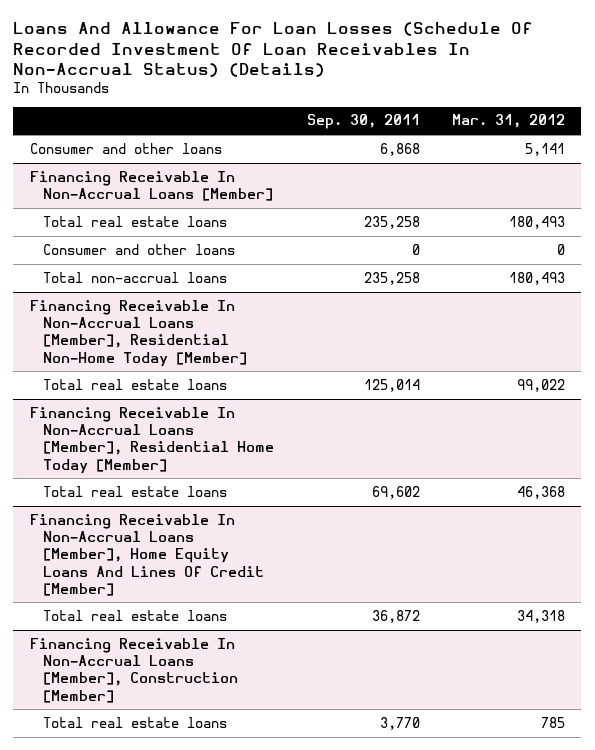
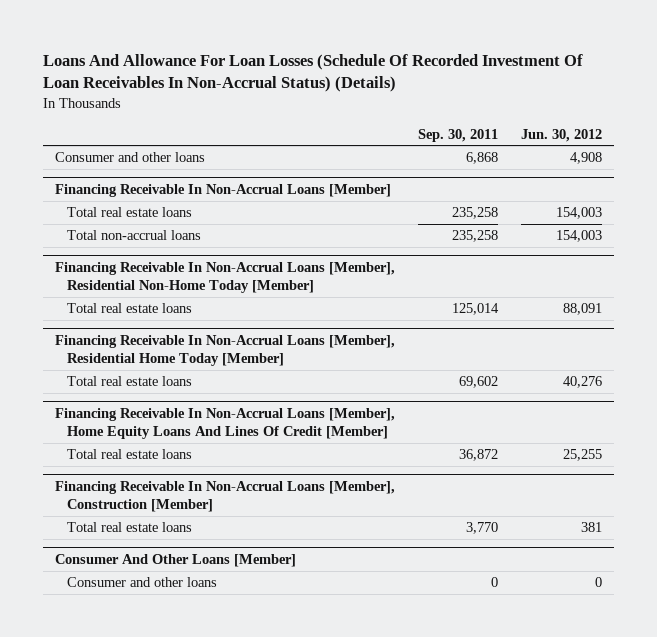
- | Sep. 30, 2011 | Mar. 31, 2012
+ | Sep. 30, 2011 | Jun. 30, 2012
@ Financing Receivable In Non-Accrual Loans [Member]
- Consumer and other loans | 0 | 0
+ Consumer And Other Loans [Member]
+ Consumer and other loans | 0 | 0

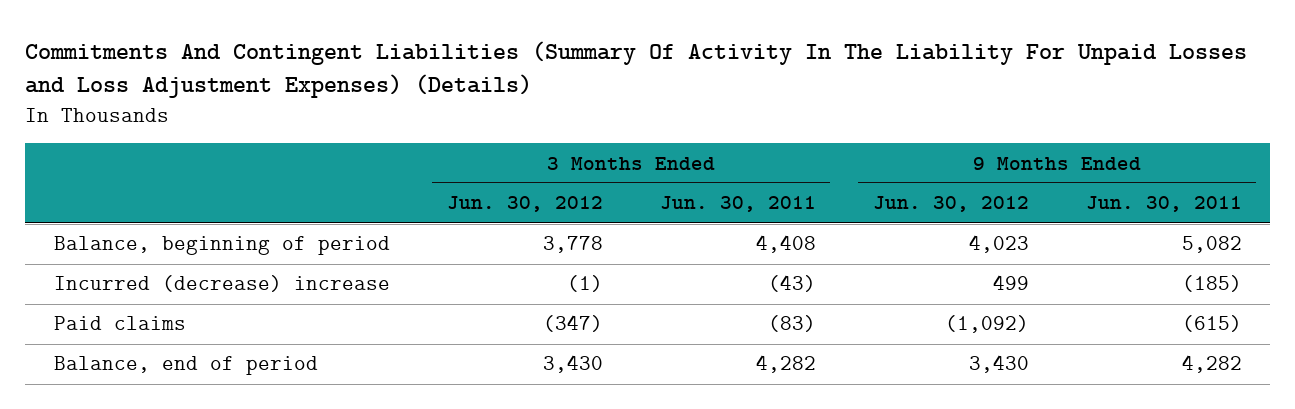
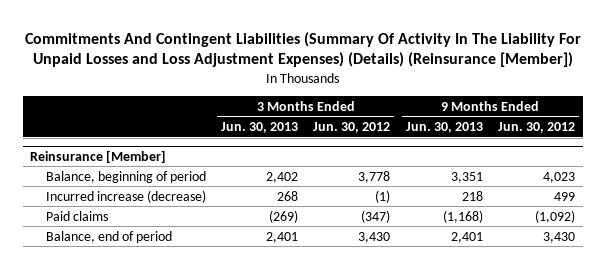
- Commitments And Contingent Liabilities (Summary Of Activity In The Liability For Unpaid Losses and Loss Adjustment Expenses) (Details)
+ Commitments And Contingent Liabilities (Summary Of Activity In The Liability For Unpaid Losses and Loss Adjustment Expenses) (Details) (Reinsurance [Member])
- | 3 Months Ended Jun. 30, 2012 | 3 Months Ended Jun. 30, 2011 | 9 Months Ended Jun. 30, 2012 | 9 Months Ended Jun. 30, 2011
+ | 3 Months Ended Jun. 30, 2013 | 3 Months Ended Jun. 30, 2012 | 9 Months Ended Jun. 30, 2013 | 9 Months Ended Jun. 30, 2012
+ Reinsurance [Member]
- Incurred (decrease) increase | (1) | (43) | 499 | (185)
+ Incurred increase (decrease) | 268 | (1) | 218 | 499

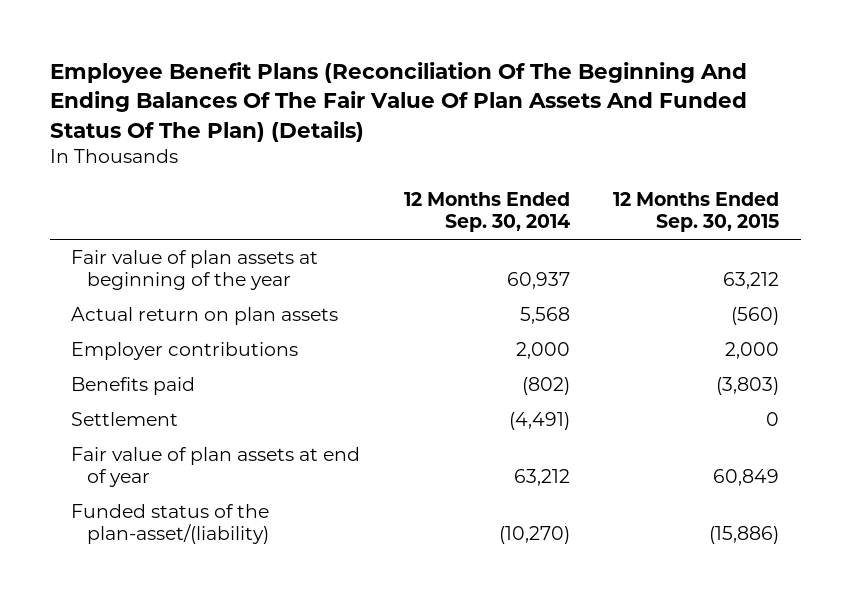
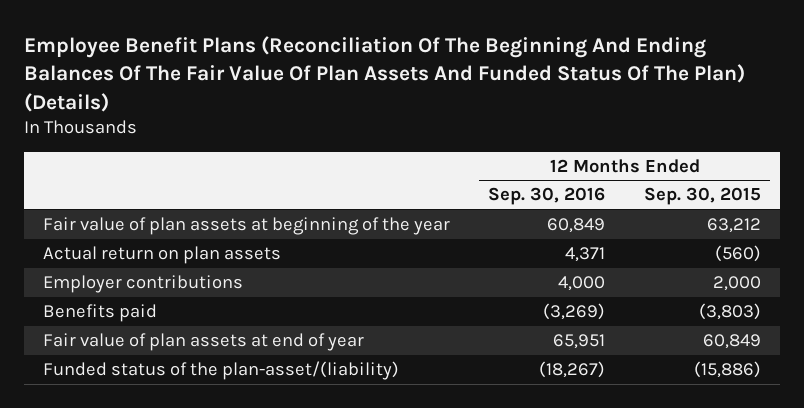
- | 12 Months Ended Sep. 30, 2014 | 12 Months Ended Sep. 30, 2015
+ | 12 Months Ended Sep. 30, 2016 | 12 Months Ended Sep. 30, 2015
- Settlement | (4,491) | 0

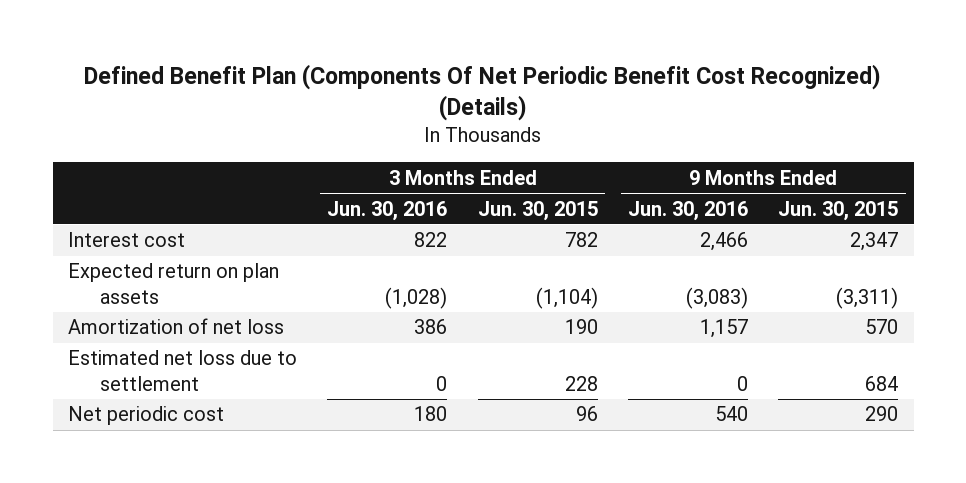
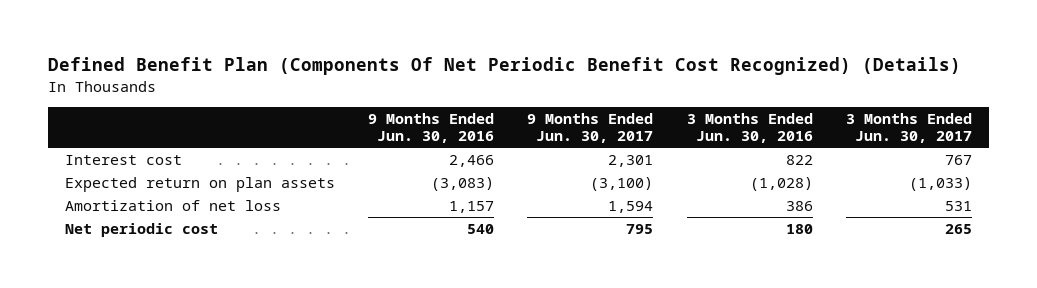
- | 3 Months Ended Jun. 30, 2016 | 3 Months Ended Jun. 30, 2015 | 9 Months Ended Jun. 30, 2016 | 9 Months Ended Jun. 30, 2015
+ | 9 Months Ended Jun. 30, 2016 | 9 Months Ended Jun. 30, 2017 | 3 Months Ended Jun. 30, 2016 | 3 Months Ended Jun. 30, 2017
- Estimated net loss due to settlement | 0 | 228 | 0 | 684

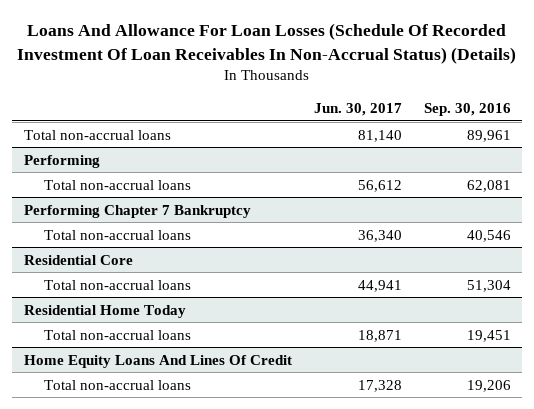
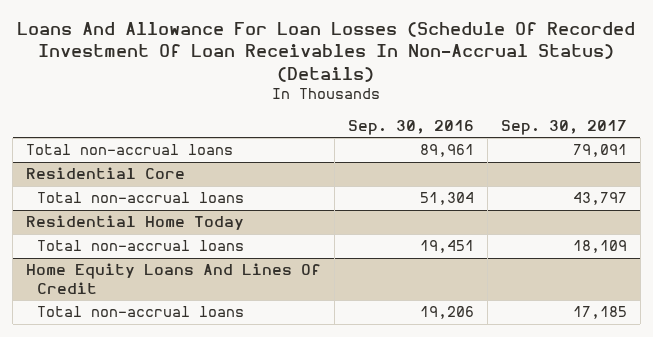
- | Jun. 30, 2017 | Sep. 30, 2016
+ | Sep. 30, 2016 | Sep. 30, 2017
- Performing
- Total non-accrual loans | 56,612 | 62,081
- Performing Chapter 7 Bankruptcy
- Total non-accrual loans | 36,340 | 40,546

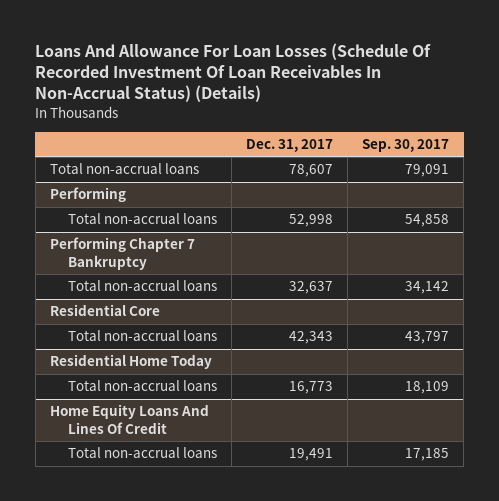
- | Sep. 30, 2016 | Sep. 30, 2017
+ | Dec. 31, 2017 | Sep. 30, 2017
+ Performing
+ Total non-accrual loans | 52,998 | 54,858
+ Performing Chapter 7 Bankruptcy
+ Total non-accrual loans | 32,637 | 34,142

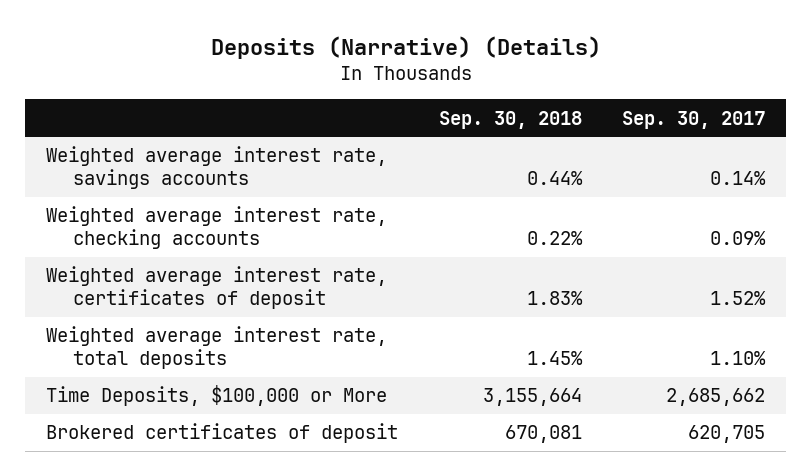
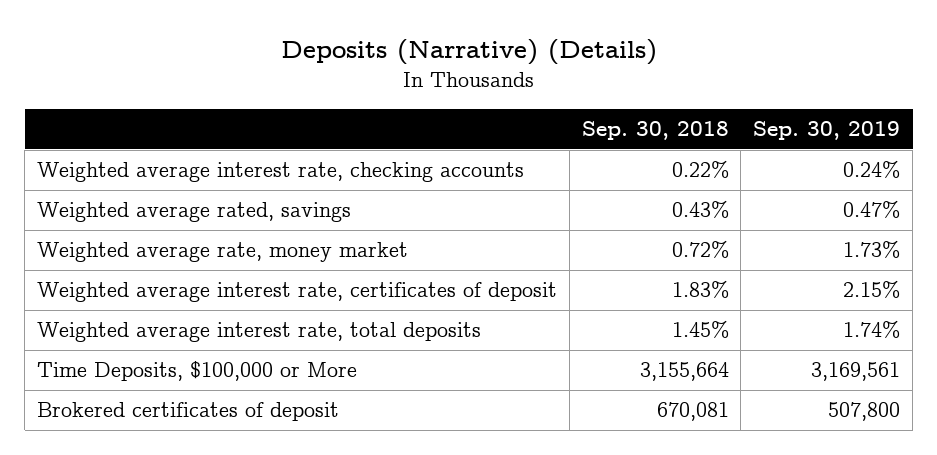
- | Sep. 30, 2018 | Sep. 30, 2017
+ | Sep. 30, 2018 | Sep. 30, 2019
- Weighted average interest rate, savings accounts | 0.44% | 0.14%
+ Weighted average rated, savings | 0.43% | 0.47%
+ Weighted average rate, money market | 0.72% | 1.73%

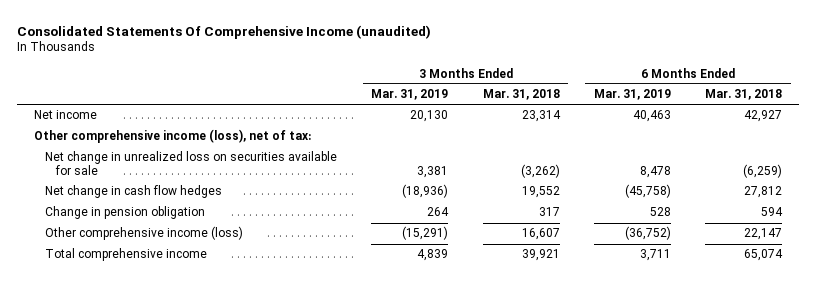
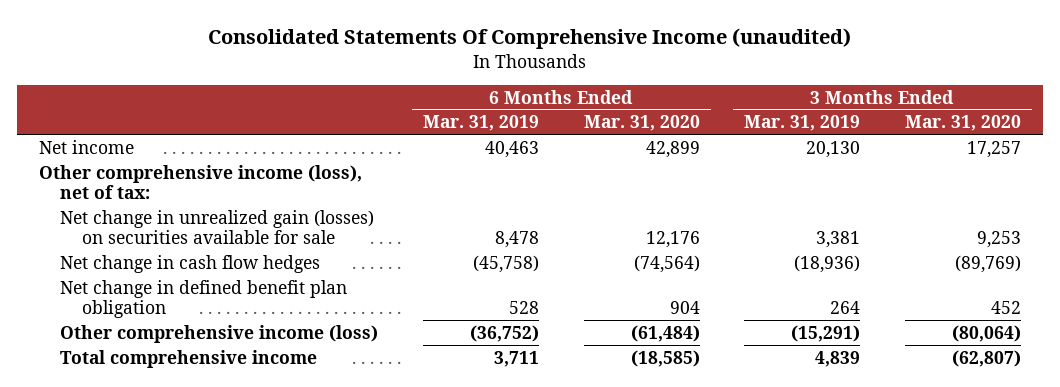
- | 3 Months Ended Mar. 31, 2019 | 3 Months Ended Mar. 31, 2018 | 6 Months Ended Mar. 31, 2019 | 6 Months Ended Mar. 31, 2018
+ | 6 Months Ended Mar. 31, 2019 | 6 Months Ended Mar. 31, 2020 | 3 Months Ended Mar. 31, 2019 | 3 Months Ended Mar. 31, 2020
- Net change in unrealized loss on securities available for sale | 3,381 | (3,262) | 8,478 | (6,259)
+ Net change in unrealized gain (losses) on securities available for sale | 8,478 | 12,176 | 3,381 | 9,253
- Change in pension obligation | 264 | 317 | 528 | 594
+ Net change in defined benefit plan obligation | 528 | 904 | 264 | 452

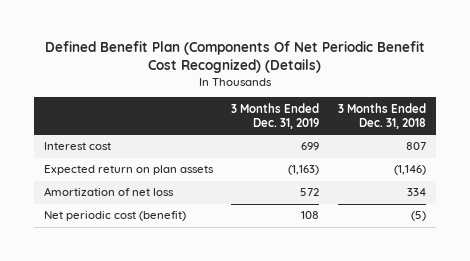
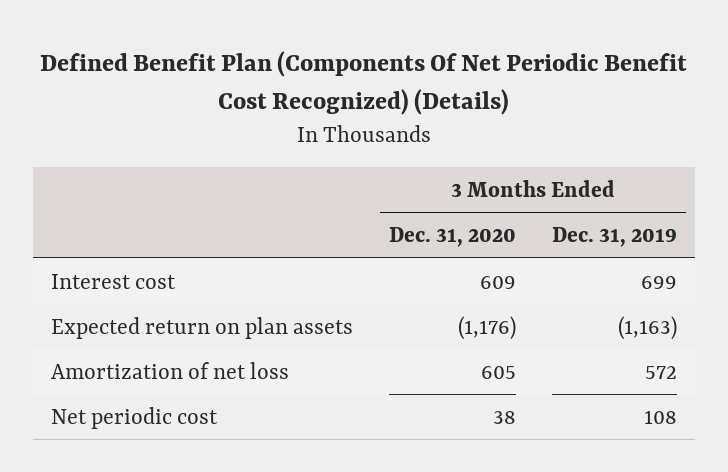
- | 3 Months Ended Dec. 31, 2019 | 3 Months Ended Dec. 31, 2018
+ | 3 Months Ended Dec. 31, 2020 | 3 Months Ended Dec. 31, 2019
- Net periodic cost (benefit) | 108 | (5)
+ Net periodic cost | 38 | 108

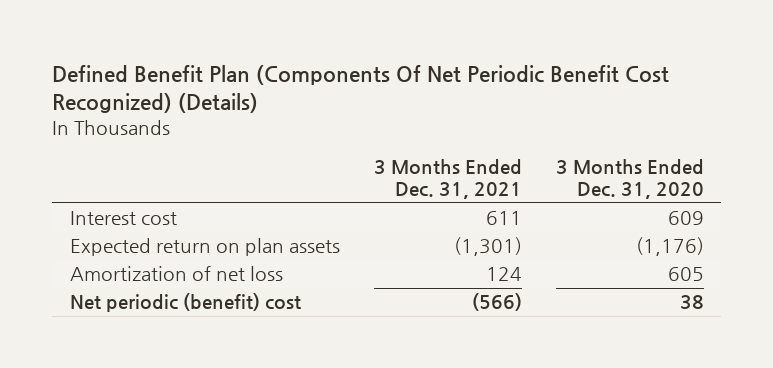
- | 3 Months Ended Dec. 31, 2020 | 3 Months Ended Dec. 31, 2019
+ | 3 Months Ended Dec. 31, 2021 | 3 Months Ended Dec. 31, 2020
- Net periodic cost | 38 | 108
+ Net periodic (benefit) cost | (566) | 38

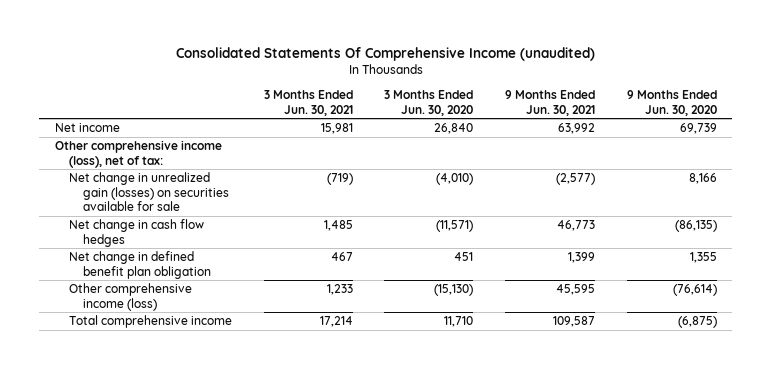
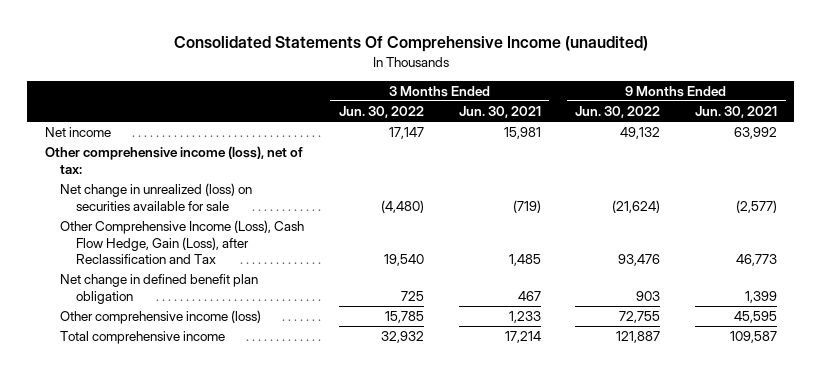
- | 3 Months Ended Jun. 30, 2021 | 3 Months Ended Jun. 30, 2020 | 9 Months Ended Jun. 30, 2021 | 9 Months Ended Jun. 30, 2020
+ | 3 Months Ended Jun. 30, 2022 | 3 Months Ended Jun. 30, 2021 | 9 Months Ended Jun. 30, 2022 | 9 Months Ended Jun. 30, 2021
- Net change in unrealized gain (losses) on securities available for sale | (719) | (4,010) | (2,577) | 8,166
- Net change in cash flow hedges | 1,485 | (11,571) | 46,773 | (86,135)
+ Net change in unrealized (loss) on securities available for sale | (4,480) | (719) | (21,624) | (2,577)
+ Other Comprehensive Income (Loss), Cash Flow Hedge, Gain (Loss), after Reclassification and Tax | 19,540 | 1,485 | 93,476 | 46,773

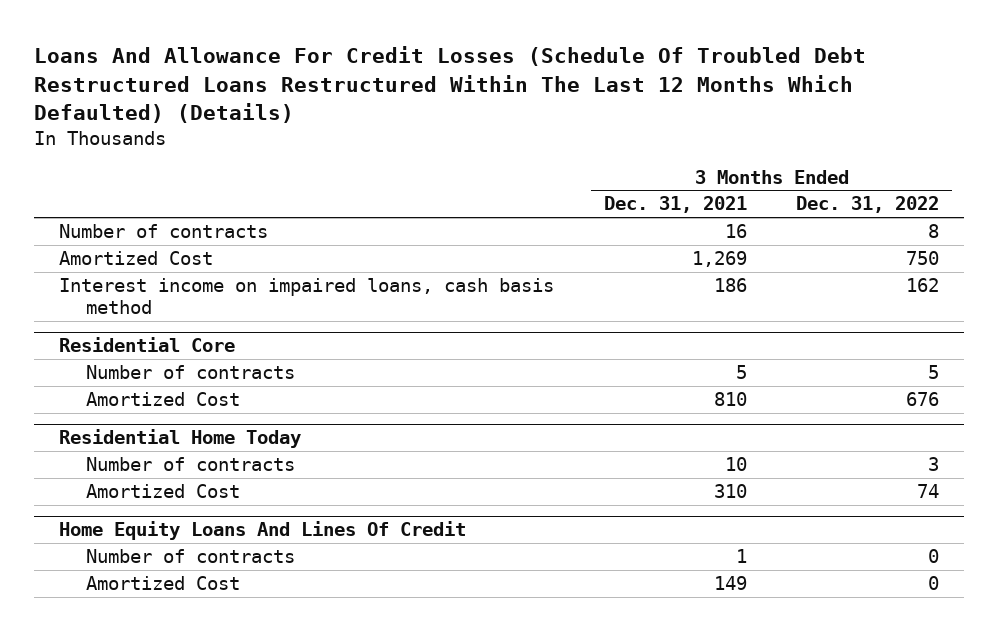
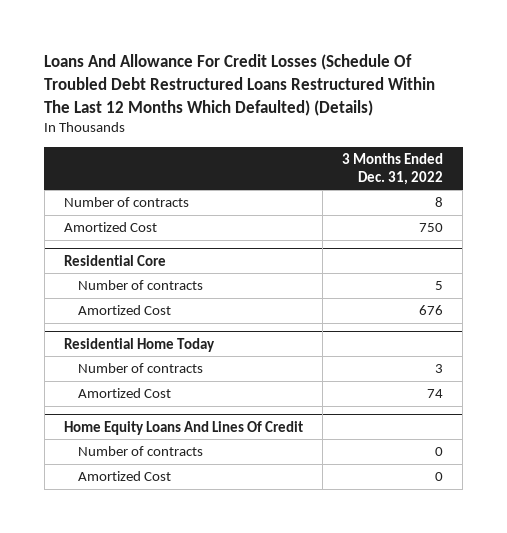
- | 3 Months Ended Dec. 31, 2021 | 3 Months Ended Dec. 31, 2022
+ | 3 Months Ended Dec. 31, 2022
- Interest income on impaired loans, cash basis method | 186 | 162

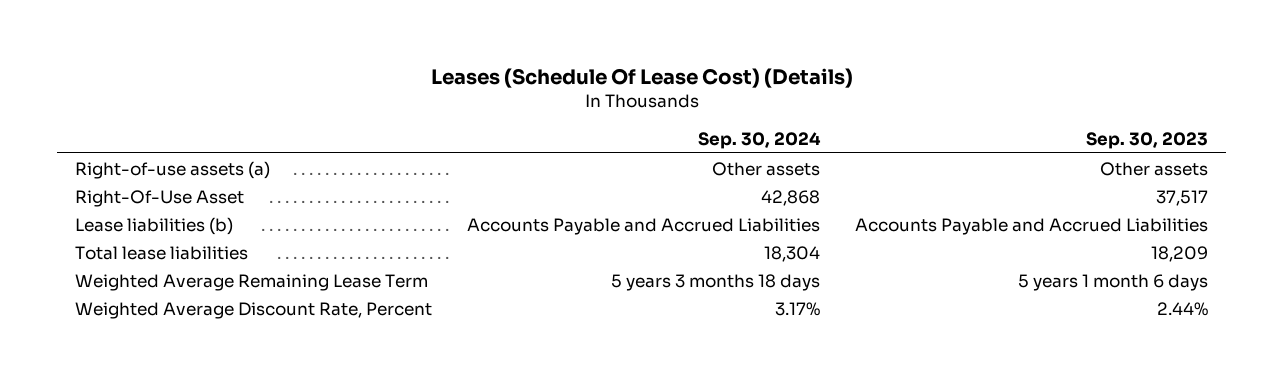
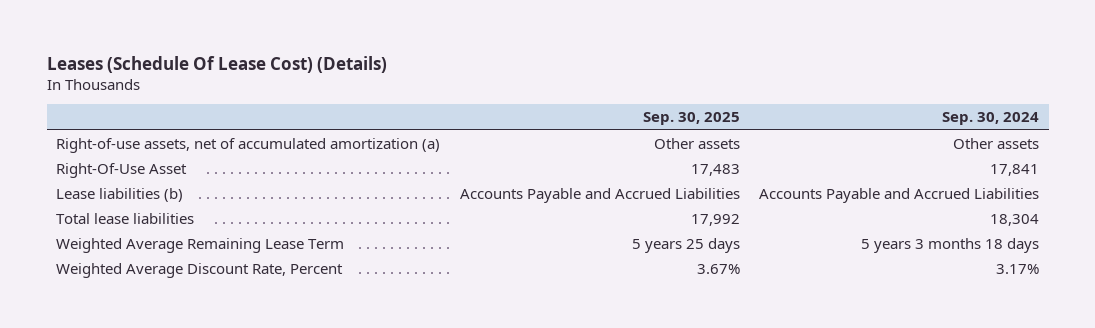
- | Sep. 30, 2024 | Sep. 30, 2023
+ | Sep. 30, 2025 | Sep. 30, 2024
- Right-of-use assets (a) | Other assets | Other assets
- Right-Of-Use Asset | 42,868 | 37,517
+ Right-of-use assets, net of accumulated amortization (a) | Other assets | Other assets
+ Right-Of-Use Asset | 17,483 | 17,841

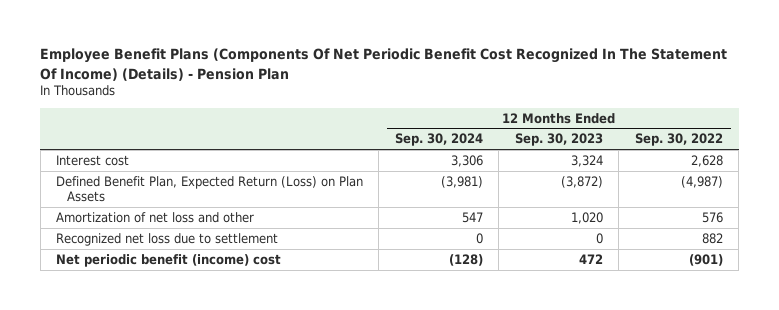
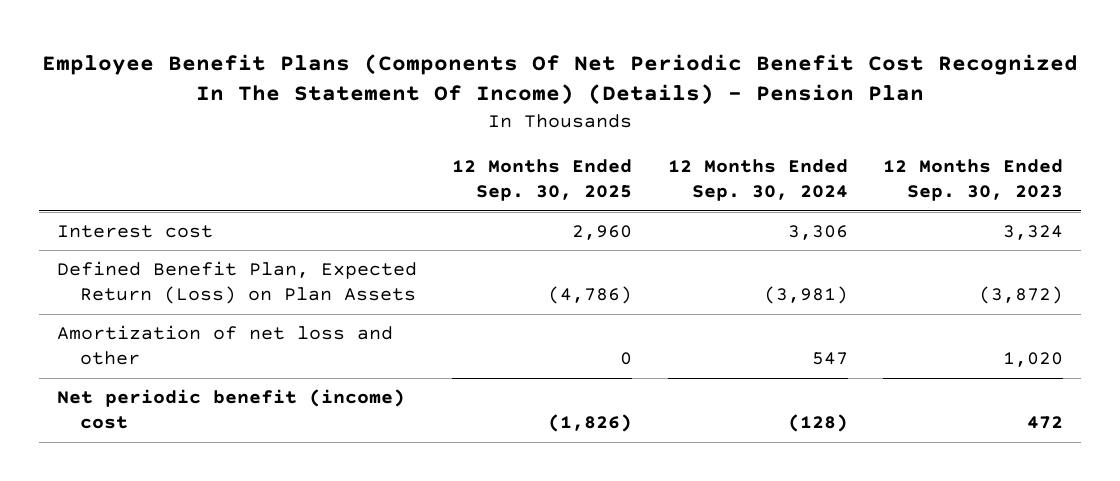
- | 12 Months Ended Sep. 30, 2024 | 12 Months Ended Sep. 30, 2023 | 12 Months Ended Sep. 30, 2022
+ | 12 Months Ended Sep. 30, 2025 | 12 Months Ended Sep. 30, 2024 | 12 Months Ended Sep. 30, 2023
- Recognized net loss due to settlement | 0 | 0 | 882

